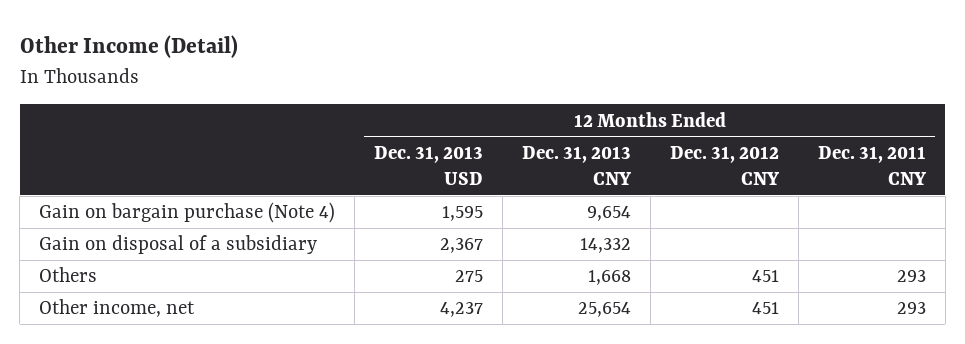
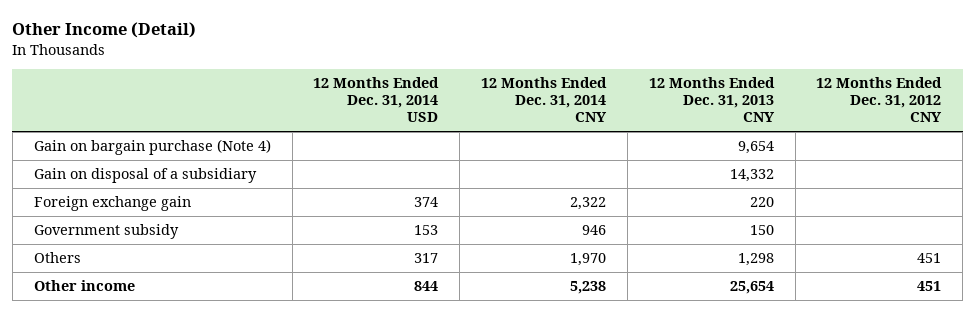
- | 12 Months Ended Dec. 31, 2013 USD | 12 Months Ended Dec. 31, 2013 CNY | 12 Months Ended Dec. 31, 2012 CNY | 12 Months Ended Dec. 31, 2011 CNY
+ | 12 Months Ended Dec. 31, 2014 USD | 12 Months Ended Dec. 31, 2014 CNY | 12 Months Ended Dec. 31, 2013 CNY | 12 Months Ended Dec. 31, 2012 CNY
- Others | 275 | 1,668 | 451 | 293
- Other income, net | 4,237 | 25,654 | 451 | 293
+ Foreign exchange gain | 374 | 2,322 | 220 |
+ Government subsidy | 153 | 946 | 150 |
+ Others | 317 | 1,970 | 1,298 | 451
+ Other income | 844 | 5,238 | 25,654 | 451

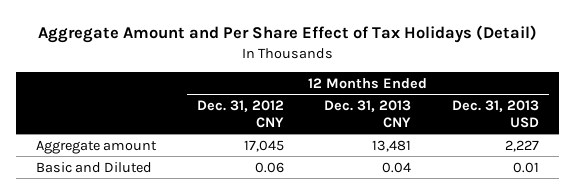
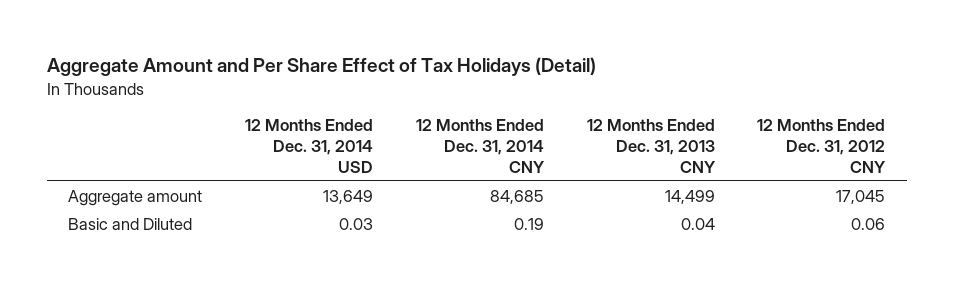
- | 12 Months Ended Dec. 31, 2012 CNY | 12 Months Ended Dec. 31, 2013 CNY | 12 Months Ended Dec. 31, 2013 USD
+ | 12 Months Ended Dec. 31, 2014 USD | 12 Months Ended Dec. 31, 2014 CNY | 12 Months Ended Dec. 31, 2013 CNY | 12 Months Ended Dec. 31, 2012 CNY
- Aggregate amount | 17,045 | 13,481 | 2,227
+ Aggregate amount | 13,649 | 84,685 | 14,499 | 17,045

